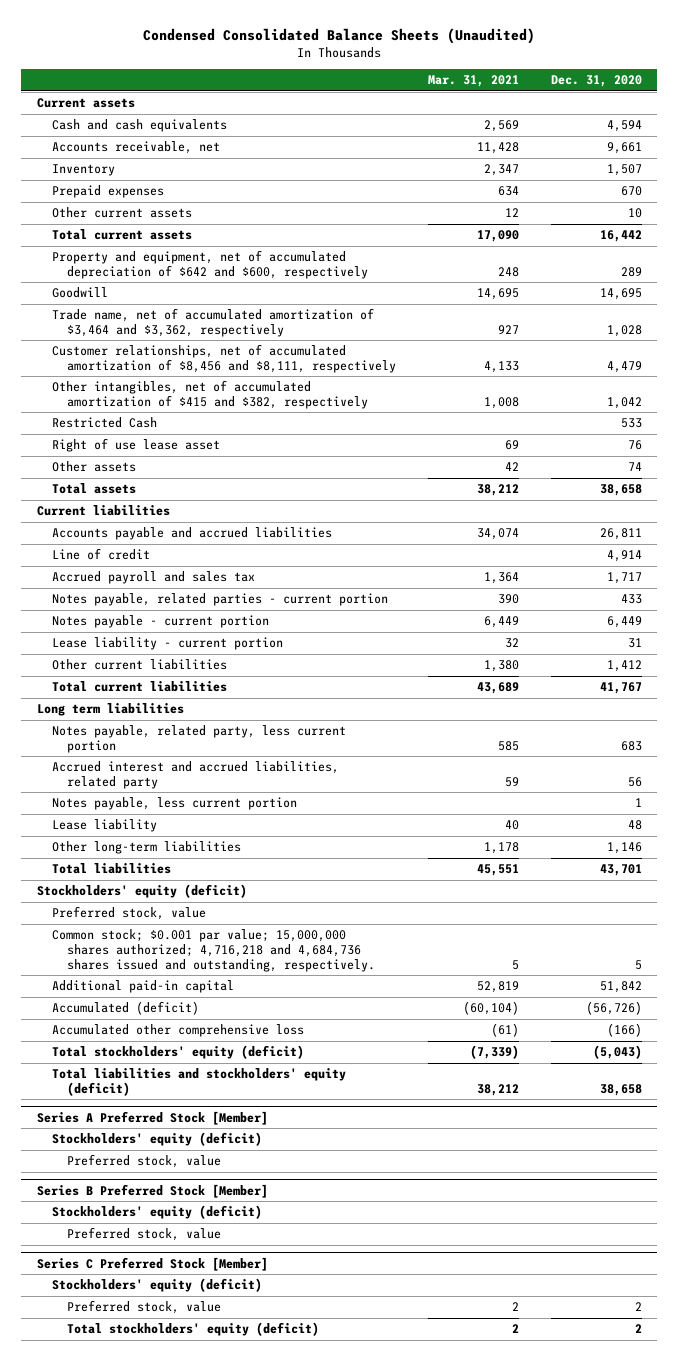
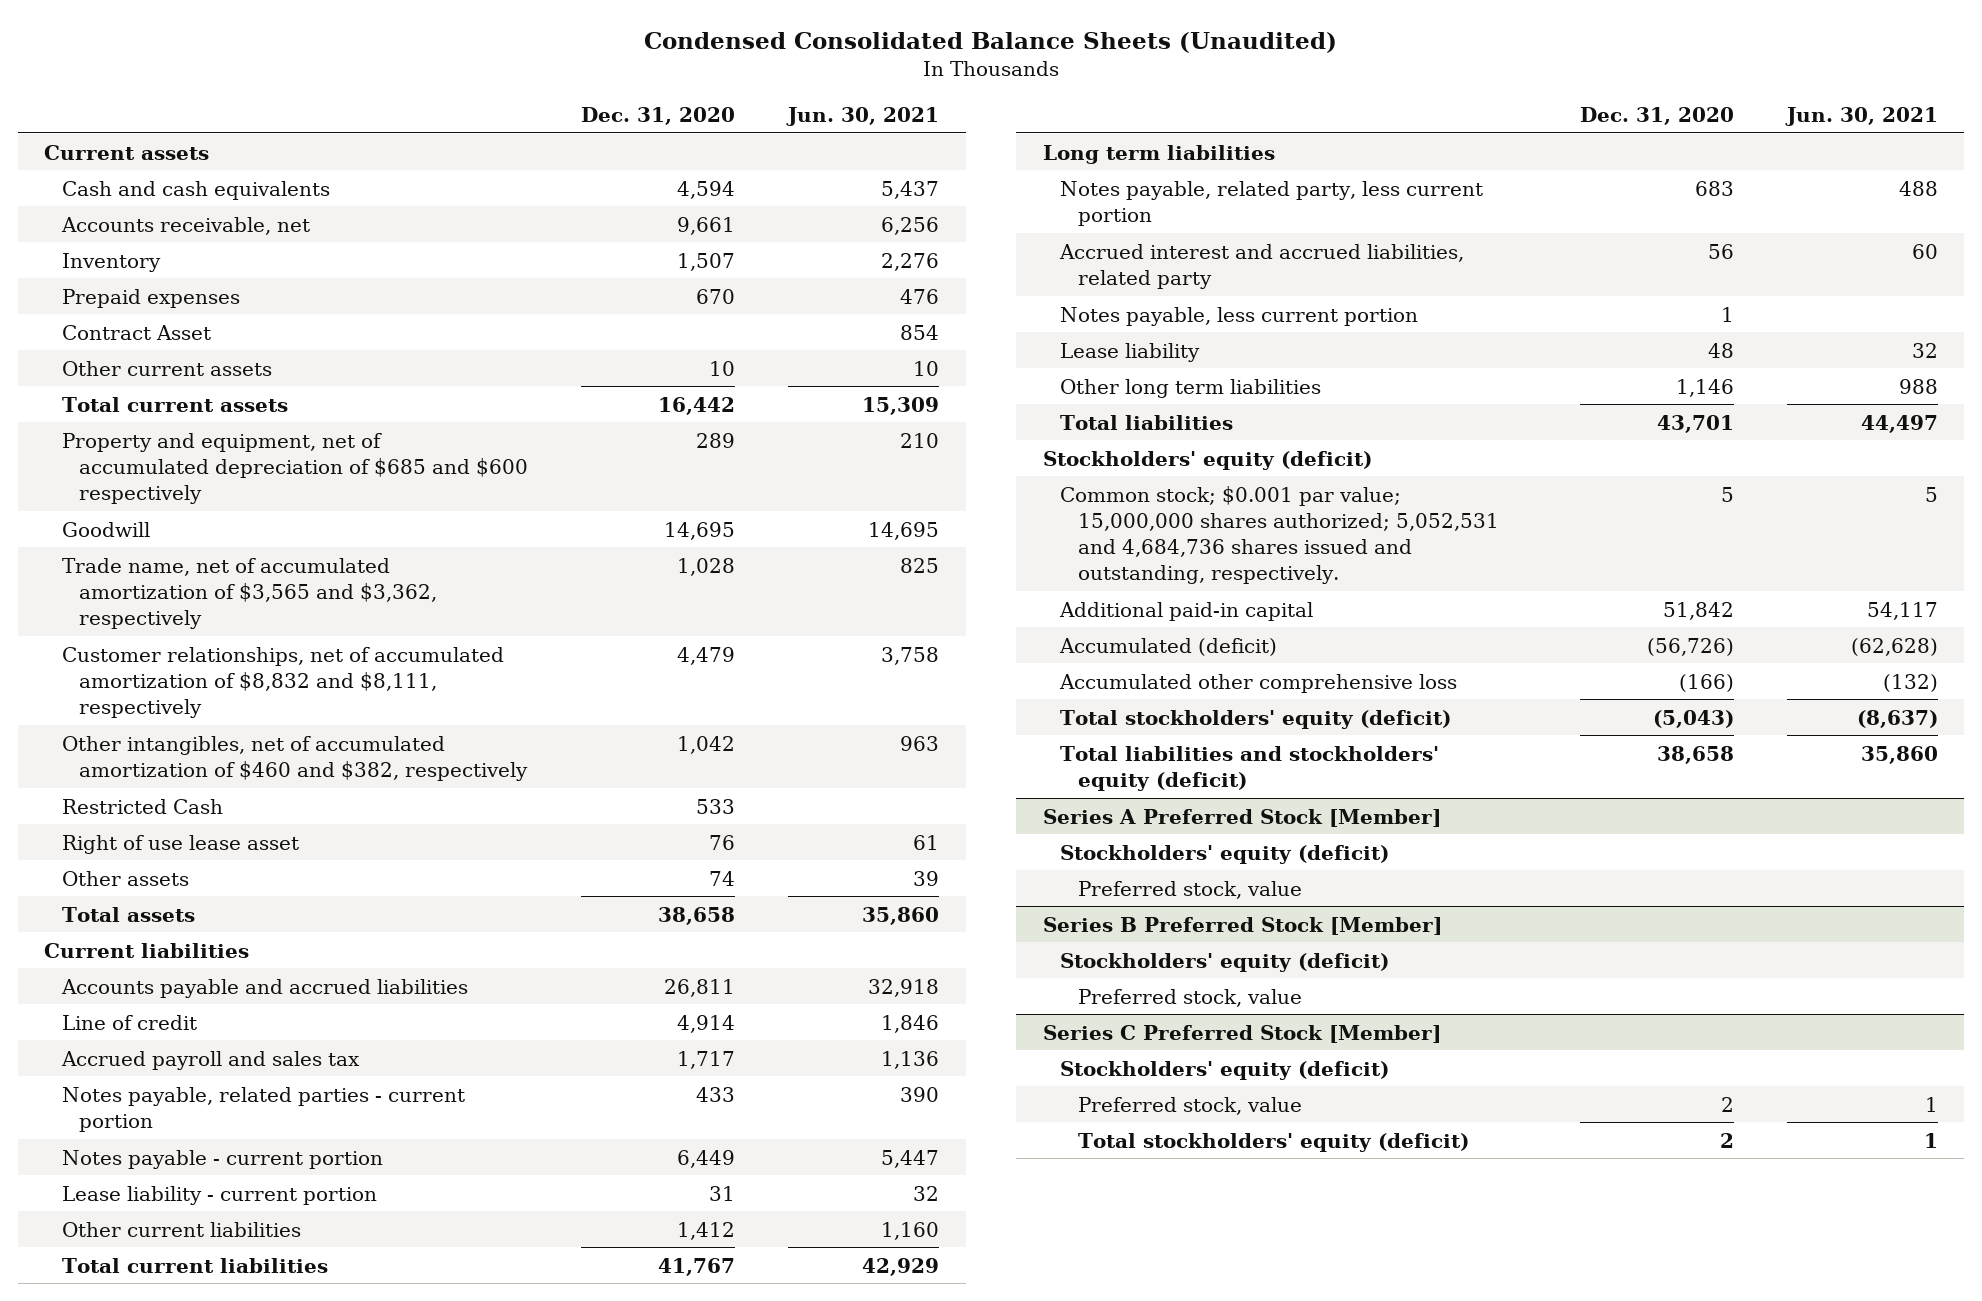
- | Mar. 31, 2021 | Dec. 31, 2020
+ | Dec. 31, 2020 | Jun. 30, 2021
+ Contract Asset | | 854
- Property and equipment, net of accumulated depreciation of $642 and $600, respectively | 248 | 289
+ Property and equipment, net of accumulated depreciation of $685 and $600 respectively | 289 | 210
- Trade name, net of accumulated amortization of $3,464 and $3,362, respectively | 927 | 1,028
- Customer relationships, net of accumulated amortization of $8,456 and $8,111, respectively | 4,133 | 4,479
- Other intangibles, net of accumulated amortization of $415 and $382, respectively | 1,008 | 1,042
+ Trade name, net of accumulated amortization of $3,565 and $3,362, respectively | 1,028 | 825
+ Customer relationships, net of accumulated amortization of $8,832 and $8,111, respectively | 4,479 | 3,758
+ Other intangibles, net of accumulated amortization of $460 and $382, respectively | 1,042 | 963
- Other long-term liabilities | 1,178 | 1,146
+ Other long term liabilities | 1,146 | 988
- Preferred stock, value
- Common stock; $0.001 par value; 15,000,000 shares authorized; 4,716,218 and 4,684,736 shares issued and outstanding, respectively. | 5 | 5
+ Common stock; $0.001 par value; 15,000,000 shares authorized; 5,052,531 and 4,684,736 shares issued and outstanding, respectively. | 5 | 5

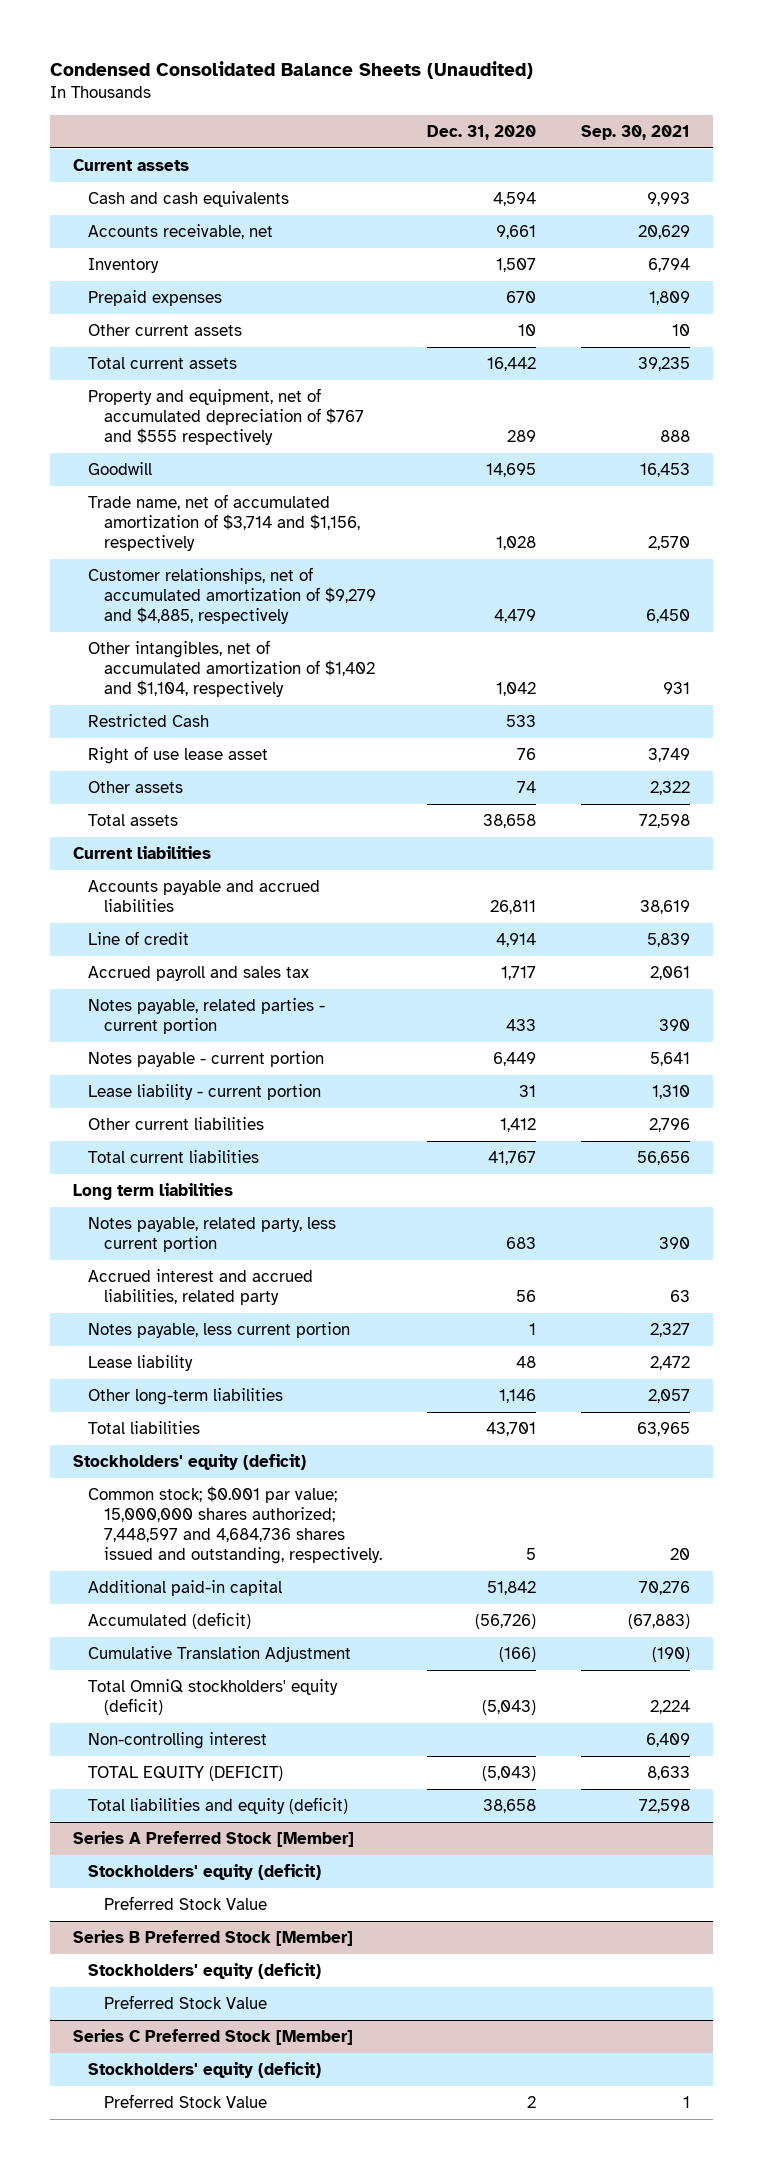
- | Dec. 31, 2020 | Jun. 30, 2021
+ | Dec. 31, 2020 | Sep. 30, 2021
- Contract Asset | | 854
- Property and equipment, net of accumulated depreciation of $685 and $600 respectively | 289 | 210
+ Property and equipment, net of accumulated depreciation of $767 and $555 respectively | 289 | 888
- Trade name, net of accumulated amortization of $3,565 and $3,362, respectively | 1,028 | 825
- Customer relationships, net of accumulated amortization of $8,832 and $8,111, respectively | 4,479 | 3,758
- Other intangibles, net of accumulated amortization of $460 and $382, respectively | 1,042 | 963
+ Trade name, net of accumulated amortization of $3,714 and $1,156, respectively | 1,028 | 2,570
+ Customer relationships, net of accumulated amortization of $9,279 and $4,885, respectively | 4,479 | 6,450
+ Other intangibles, net of accumulated amortization of $1,402 and $1,104, respectively | 1,042 | 931
- Other long term liabilities | 1,146 | 988
+ Other long-term liabilities | 1,146 | 2,057
- Common stock; $0.001 par value; 15,000,000 shares authorized; 5,052,531 and 4,684,736 shares issued and outstanding, respectively. | 5 | 5
+ Common stock; $0.001 par value; 15,000,000 shares authorized; 7,448,597 and 4,684,736 shares issued and outstanding, respectively. | 5 | 20
- Accumulated other comprehensive loss | (166) | (132)
- Total stockholders' equity (deficit) | (5,043) | (8,637)
- Total liabilities and stockholders' equity (deficit) | 38,658 | 35,860
+ Cumulative Translation Adjustment | (166) | (190)
+ Total OmniQ stockholders' equity (deficit) | (5,043) | 2,224
+ Non-controlling interest | | 6,409
+ TOTAL EQUITY (DEFICIT) | (5,043) | 8,633
+ Total liabilities and equity (deficit) | 38,658 | 72,598
@ Series A Preferred Stock [Member]
- Preferred stock, value
+ Preferred Stock Value
@ Series B Preferred Stock [Member]
- Preferred stock, value
+ Preferred Stock Value
@ Series C Preferred Stock [Member]
- Preferred stock, value | 2 | 1
- Total stockholders' equity (deficit) | 2 | 1
+ Preferred Stock Value | 2 | 1

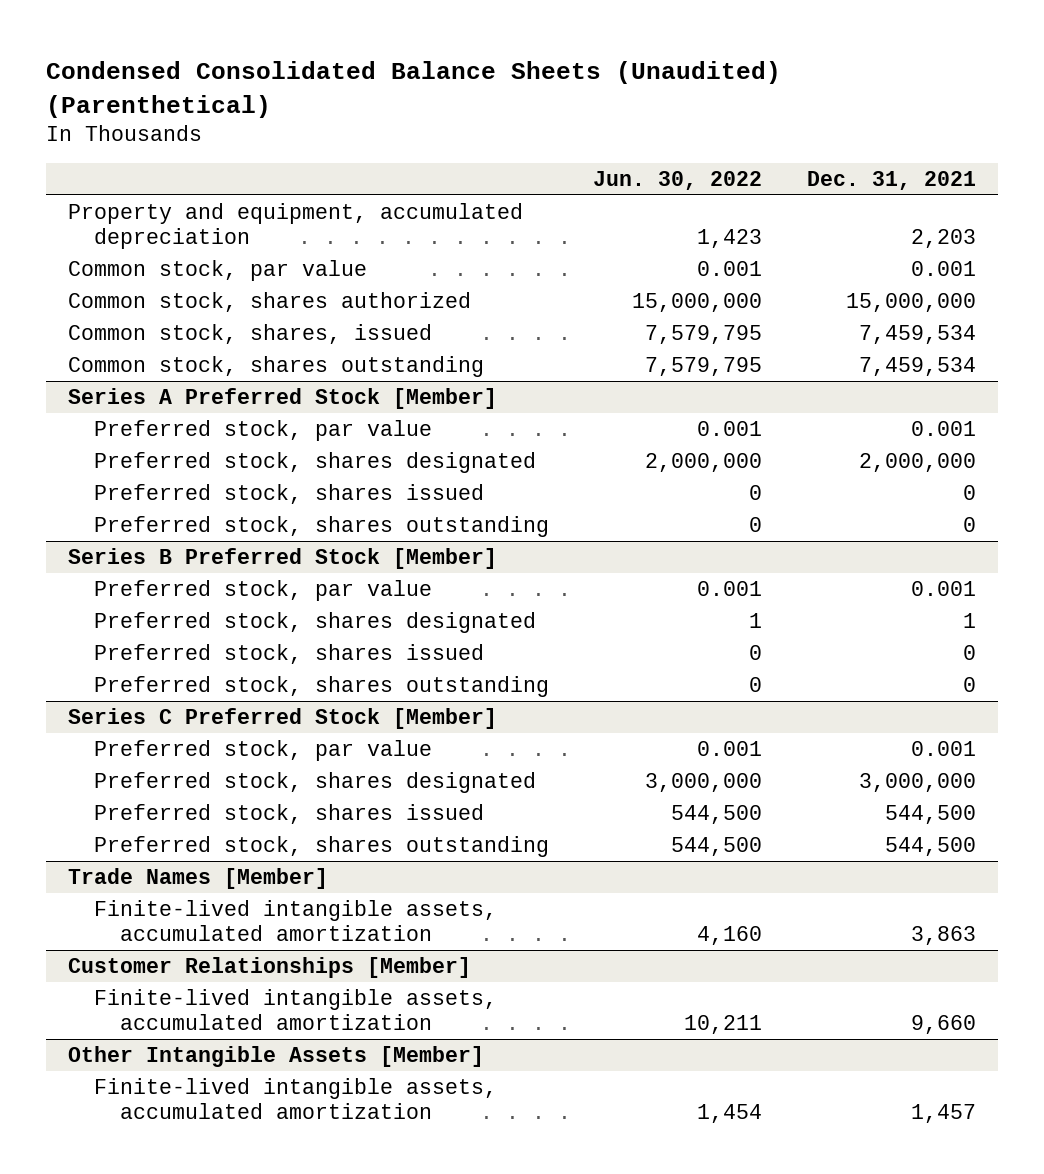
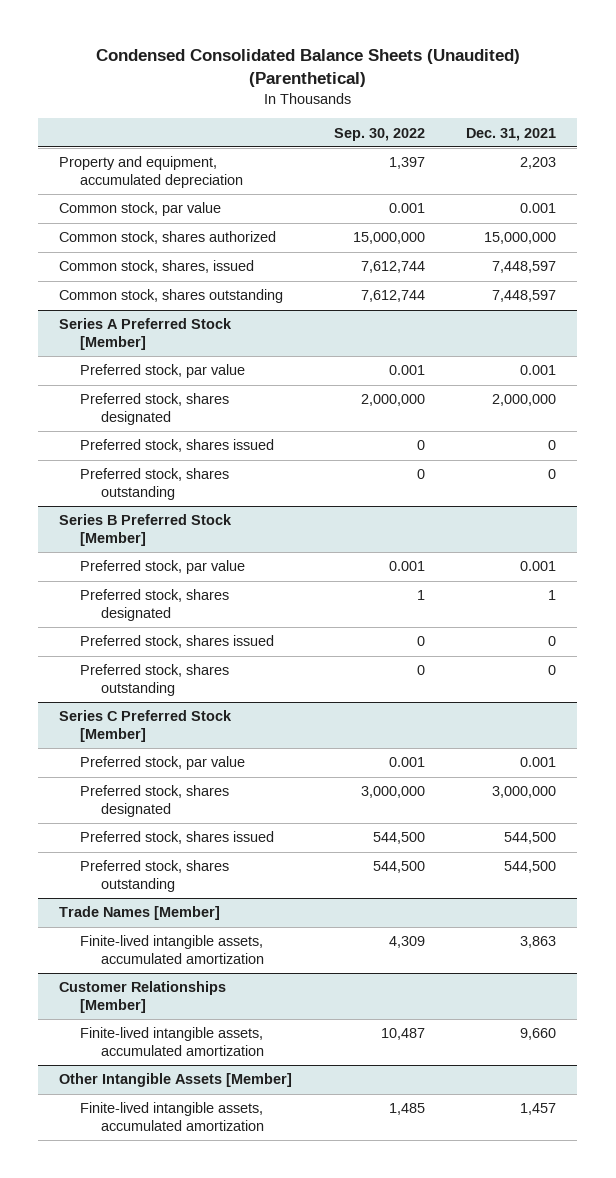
- | Jun. 30, 2022 | Dec. 31, 2021
+ | Sep. 30, 2022 | Dec. 31, 2021
- Common stock, shares, issued | 7,579,795 | 7,459,534
- Common stock, shares outstanding | 7,579,795 | 7,459,534
+ Common stock, shares, issued | 7,612,744 | 7,448,597
+ Common stock, shares outstanding | 7,612,744 | 7,448,597

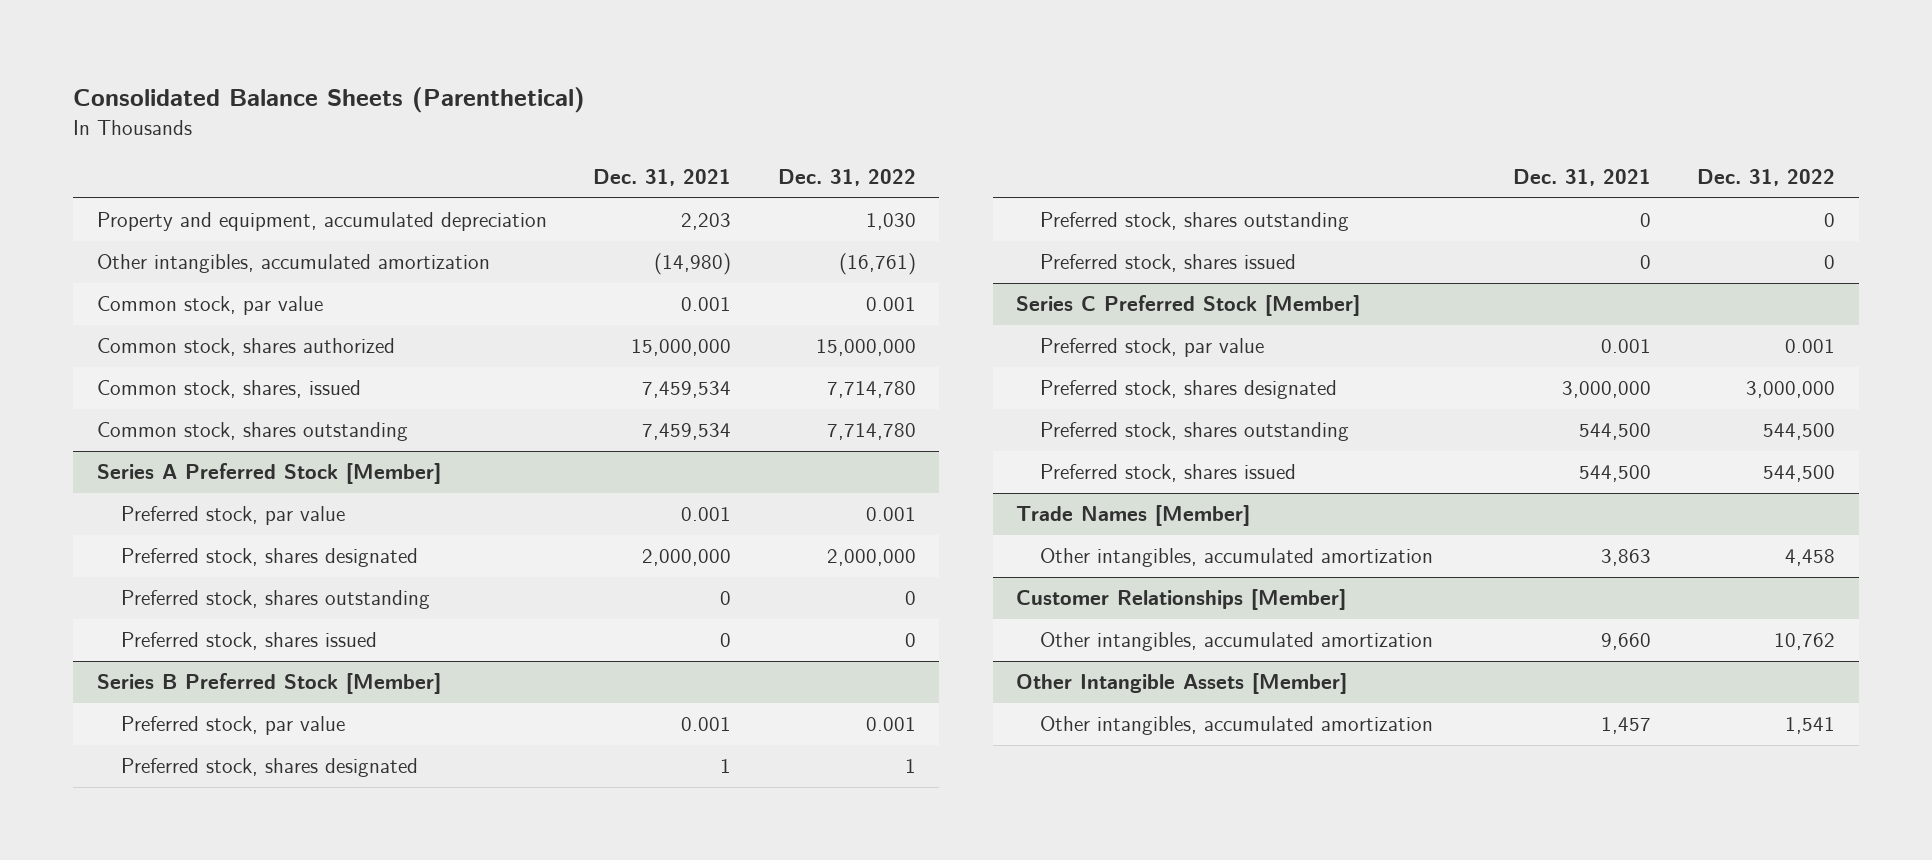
- Condensed Consolidated Balance Sheets (Unaudited) (Parenthetical)
+ Consolidated Balance Sheets (Parenthetical)
- | Sep. 30, 2022 | Dec. 31, 2021
+ | Dec. 31, 2021 | Dec. 31, 2022
+ Other intangibles, accumulated amortization | (14,980) | (16,761)
- Common stock, shares, issued | 7,612,744 | 7,448,597
- Common stock, shares outstanding | 7,612,744 | 7,448,597
+ Common stock, shares, issued | 7,459,534 | 7,714,780
+ Common stock, shares outstanding | 7,459,534 | 7,714,780
@ Series A Preferred Stock [Member]
moved down: Preferred stock, shares issued | 0 | 0
@ Series B Preferred Stock [Member]
moved down: Preferred stock, shares issued | 0 | 0
@ Series C Preferred Stock [Member]
moved down: Preferred stock, shares issued | 544,500 | 544,500
@ Trade Names [Member]
- Finite-lived intangible assets, accumulated amortization | 4,309 | 3,863
+ Other intangibles, accumulated amortization | 3,863 | 4,458
@ Customer Relationships [Member]
- Finite-lived intangible assets, accumulated amortization | 10,487 | 9,660
+ Other intangibles, accumulated amortization | 9,660 | 10,762
@ Other Intangible Assets [Member]
- Finite-lived intangible assets, accumulated amortization | 1,485 | 1,457
+ Other intangibles, accumulated amortization | 1,457 | 1,541

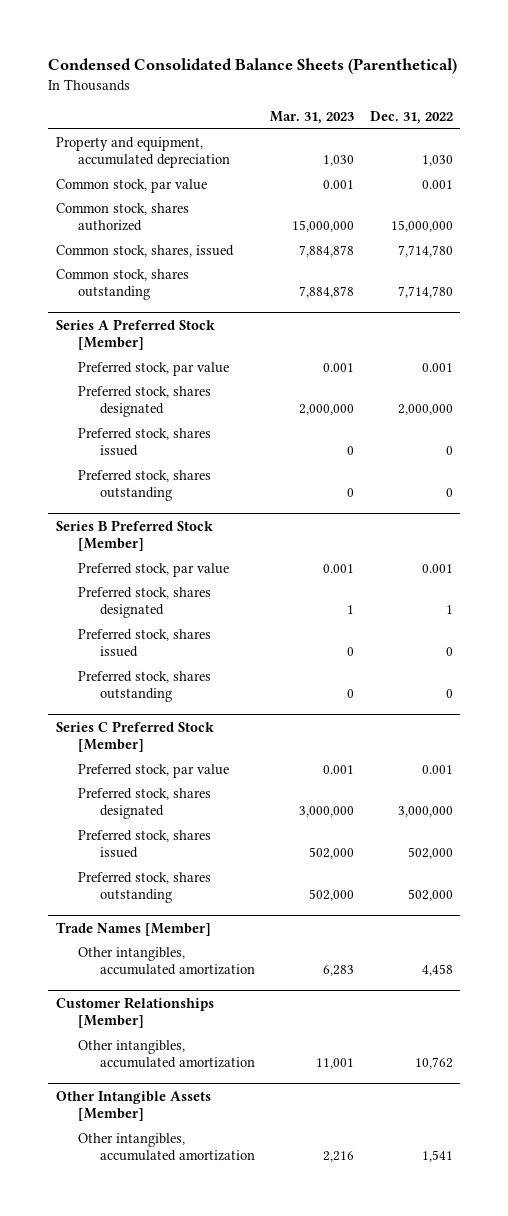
- Consolidated Balance Sheets (Parenthetical)
+ Condensed Consolidated Balance Sheets (Parenthetical)
- | Dec. 31, 2021 | Dec. 31, 2022
+ | Mar. 31, 2023 | Dec. 31, 2022
- Other intangibles, accumulated amortization | (14,980) | (16,761)
@ Series A Preferred Stock [Member]
moved down: Preferred stock, shares outstanding | 0 | 0
@ Series B Preferred Stock [Member]
moved down: Preferred stock, shares outstanding | 0 | 0
@ Series C Preferred Stock [Member]
- Preferred stock, shares outstanding | 544,500 | 544,500
- Preferred stock, shares issued | 544,500 | 544,500
+ Preferred stock, shares issued | 502,000 | 502,000
+ Preferred stock, shares outstanding | 502,000 | 502,000

